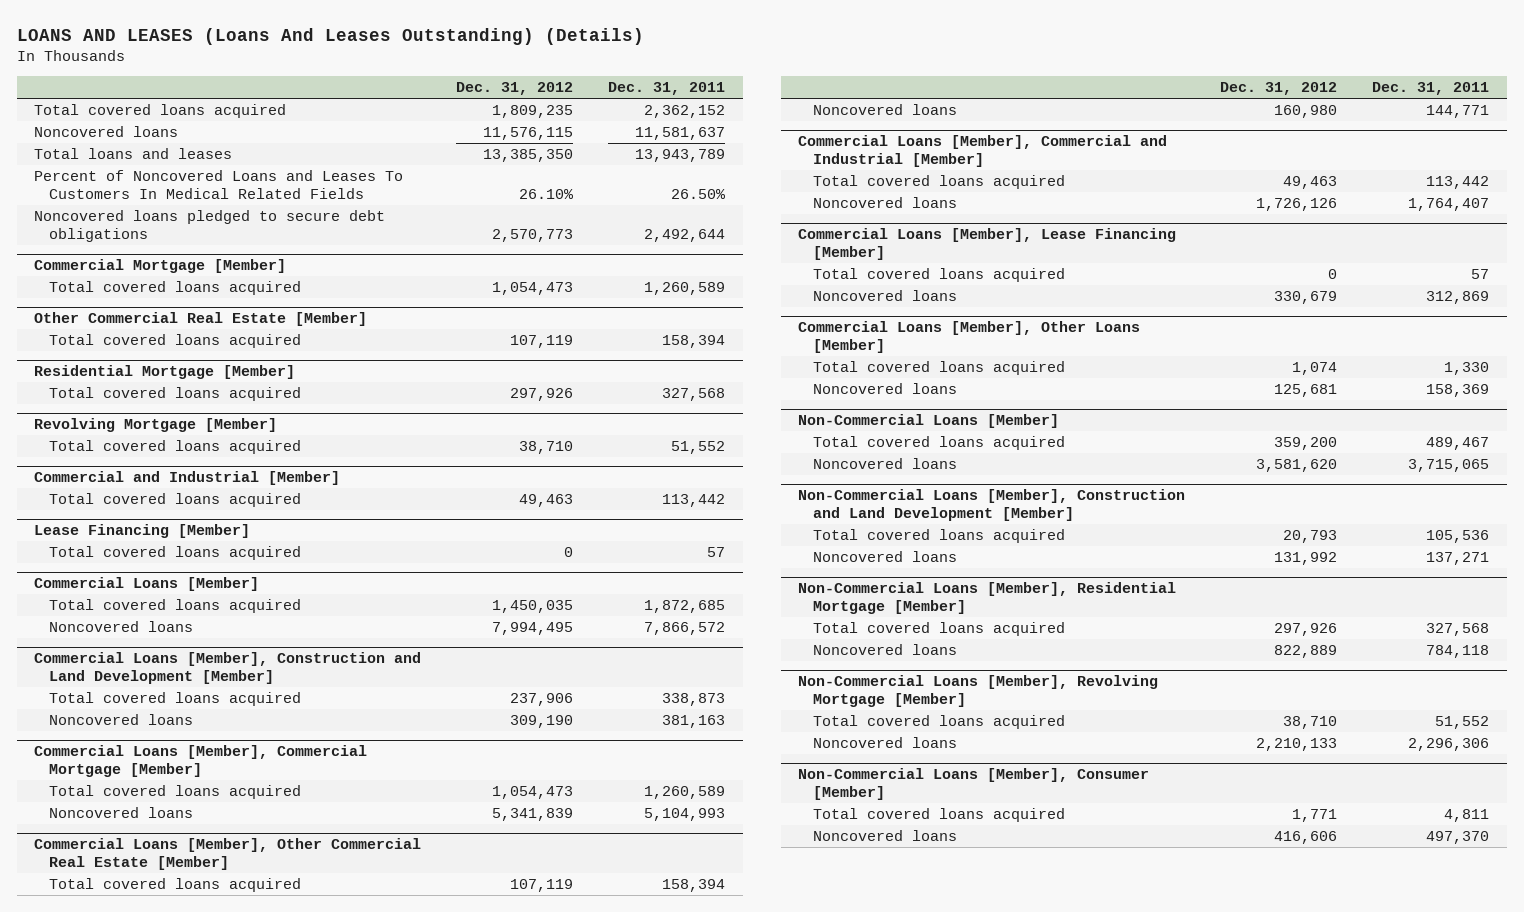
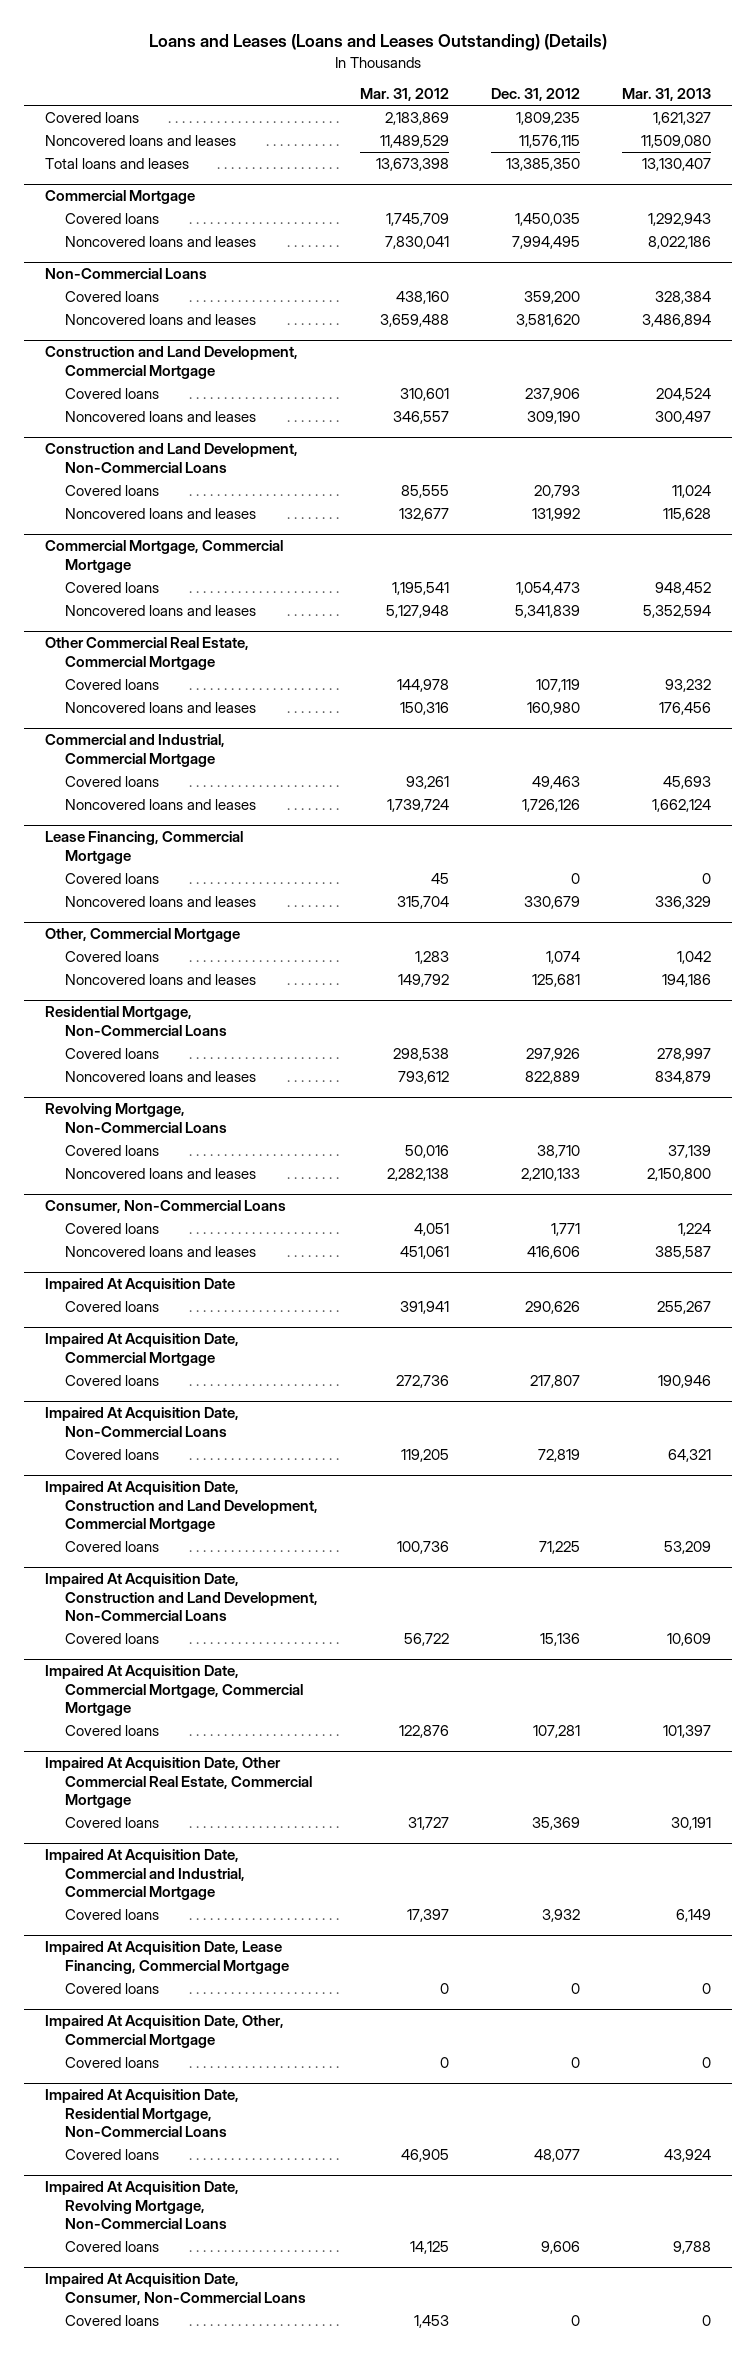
- LOANS AND LEASES (Loans And Leases Outstanding) (Details)
+ Loans and Leases (Loans and Leases Outstanding) (Details)
- | Dec. 31, 2012 | Dec. 31, 2011
+ | Mar. 31, 2012 | Dec. 31, 2012 | Mar. 31, 2013
- Total covered loans acquired | 1,809,235 | 2,362,152
- Noncovered loans | 11,576,115 | 11,581,637
+ Covered loans | 2,183,869 | 1,809,235 | 1,621,327
+ Noncovered loans and leases | 11,489,529 | 11,576,115 | 11,509,080
- Percent of Noncovered Loans and Leases To Customers In Medical Related Fields | 26.10% | 26.50%
- Noncovered loans pledged to secure debt obligations | 2,570,773 | 2,492,644
- Commercial Mortgage [Member]
- Total covered loans acquired | 1,054,473 | 1,260,589
- Other Commercial Real Estate [Member]
- Total covered loans acquired | 107,119 | 158,394
- Residential Mortgage [Member]
- Total covered loans acquired | 297,926 | 327,568
- Revolving Mortgage [Member]
- Total covered loans acquired | 38,710 | 51,552
- Commercial and Industrial [Member]
- Total covered loans acquired | 49,463 | 113,442
- Lease Financing [Member]
- Total covered loans acquired | 0 | 57
- Commercial Loans [Member]
- Total covered loans acquired | 1,450,035 | 1,872,685
- Noncovered loans | 7,994,495 | 7,866,572
- Commercial Loans [Member], Construction and Land Development [Member]
- Total covered loans acquired | 237,906 | 338,873
- Noncovered loans | 309,190 | 381,163
- Commercial Loans [Member], Commercial Mortgage [Member]
- Total covered loans acquired | 1,054,473 | 1,260,589
- Noncovered loans | 5,341,839 | 5,104,993
- Commercial Loans [Member], Other Commercial Real Estate [Member]
- Total covered loans acquired | 107,119 | 158,394
- Noncovered loans | 160,980 | 144,771
- Commercial Loans [Member], Commercial and Industrial [Member]
- Total covered loans acquired | 49,463 | 113,442
- Noncovered loans | 1,726,126 | 1,764,407
- Commercial Loans [Member], Lease Financing [Member]
- Total covered loans acquired | 0 | 57
- Noncovered loans | 330,679 | 312,869
- Commercial Loans [Member], Other Loans [Member]
- Total covered loans acquired | 1,074 | 1,330
- Noncovered loans | 125,681 | 158,369
- Non-Commercial Loans [Member]
- Total covered loans acquired | 359,200 | 489,467
- Noncovered loans | 3,581,620 | 3,715,065
- Non-Commercial Loans [Member], Construction and Land Development [Member]
- Total covered loans acquired | 20,793 | 105,536
- Noncovered loans | 131,992 | 137,271
- Non-Commercial Loans [Member], Residential Mortgage [Member]
- Total covered loans acquired | 297,926 | 327,568
- Noncovered loans | 822,889 | 784,118
- Non-Commercial Loans [Member], Revolving Mortgage [Member]
- Total covered loans acquired | 38,710 | 51,552
- Noncovered loans | 2,210,133 | 2,296,306
- Non-Commercial Loans [Member], Consumer [Member]
- Total covered loans acquired | 1,771 | 4,811
- Noncovered loans | 416,606 | 497,370
+ Commercial Mortgage
+ Covered loans | 1,745,709 | 1,450,035 | 1,292,943
+ Noncovered loans and leases | 7,830,041 | 7,994,495 | 8,022,186
+ Non-Commercial Loans
+ Covered loans | 438,160 | 359,200 | 328,384
+ Noncovered loans and leases | 3,659,488 | 3,581,620 | 3,486,894
+ Construction and Land Development, Commercial Mortgage
+ Covered loans | 310,601 | 237,906 | 204,524
+ Noncovered loans and leases | 346,557 | 309,190 | 300,497
+ Construction and Land Development, Non-Commercial Loans
+ Covered loans | 85,555 | 20,793 | 11,024
+ Noncovered loans and leases | 132,677 | 131,992 | 115,628
+ Commercial Mortgage, Commercial Mortgage
+ Covered loans | 1,195,541 | 1,054,473 | 948,452
+ Noncovered loans and leases | 5,127,948 | 5,341,839 | 5,352,594
+ Other Commercial Real Estate, Commercial Mortgage
+ Covered loans | 144,978 | 107,119 | 93,232
+ Noncovered loans and leases | 150,316 | 160,980 | 176,456
+ Commercial and Industrial, Commercial Mortgage
+ Covered loans | 93,261 | 49,463 | 45,693
+ Noncovered loans and leases | 1,739,724 | 1,726,126 | 1,662,124
+ Lease Financing, Commercial Mortgage
+ Covered loans | 45 | 0 | 0
+ Noncovered loans and leases | 315,704 | 330,679 | 336,329
+ Other, Commercial Mortgage
+ Covered loans | 1,283 | 1,074 | 1,042
+ Noncovered loans and leases | 149,792 | 125,681 | 194,186
+ Residential Mortgage, Non-Commercial Loans
+ Covered loans | 298,538 | 297,926 | 278,997
+ Noncovered loans and leases | 793,612 | 822,889 | 834,879
+ Revolving Mortgage, Non-Commercial Loans
+ Covered loans | 50,016 | 38,710 | 37,139
+ Noncovered loans and leases | 2,282,138 | 2,210,133 | 2,150,800
+ Consumer, Non-Commercial Loans
+ Covered loans | 4,051 | 1,771 | 1,224
+ Noncovered loans and leases | 451,061 | 416,606 | 385,587
+ Impaired At Acquisition Date
+ Covered loans | 391,941 | 290,626 | 255,267
+ Impaired At Acquisition Date, Commercial Mortgage
+ Covered loans | 272,736 | 217,807 | 190,946
+ Impaired At Acquisition Date, Non-Commercial Loans
+ Covered loans | 119,205 | 72,819 | 64,321
+ Impaired At Acquisition Date, Construction and Land Development, Commercial Mortgage
+ Covered loans | 100,736 | 71,225 | 53,209
+ Impaired At Acquisition Date, Construction and Land Development, Non-Commercial Loans
+ Covered loans | 56,722 | 15,136 | 10,609
+ Impaired At Acquisition Date, Commercial Mortgage, Commercial Mortgage
+ Covered loans | 122,876 | 107,281 | 101,397
+ Impaired At Acquisition Date, Other Commercial Real Estate, Commercial Mortgage
+ Covered loans | 31,727 | 35,369 | 30,191
+ Impaired At Acquisition Date, Commercial and Industrial, Commercial Mortgage
+ Covered loans | 17,397 | 3,932 | 6,149
+ Impaired At Acquisition Date, Lease Financing, Commercial Mortgage
+ Covered loans | 0 | 0 | 0
+ Impaired At Acquisition Date, Other, Commercial Mortgage
+ Covered loans | 0 | 0 | 0
+ Impaired At Acquisition Date, Residential Mortgage, Non-Commercial Loans
+ Covered loans | 46,905 | 48,077 | 43,924
+ Impaired At Acquisition Date, Revolving Mortgage, Non-Commercial Loans
+ Covered loans | 14,125 | 9,606 | 9,788
+ Impaired At Acquisition Date, Consumer, Non-Commercial Loans
+ Covered loans | 1,453 | 0 | 0

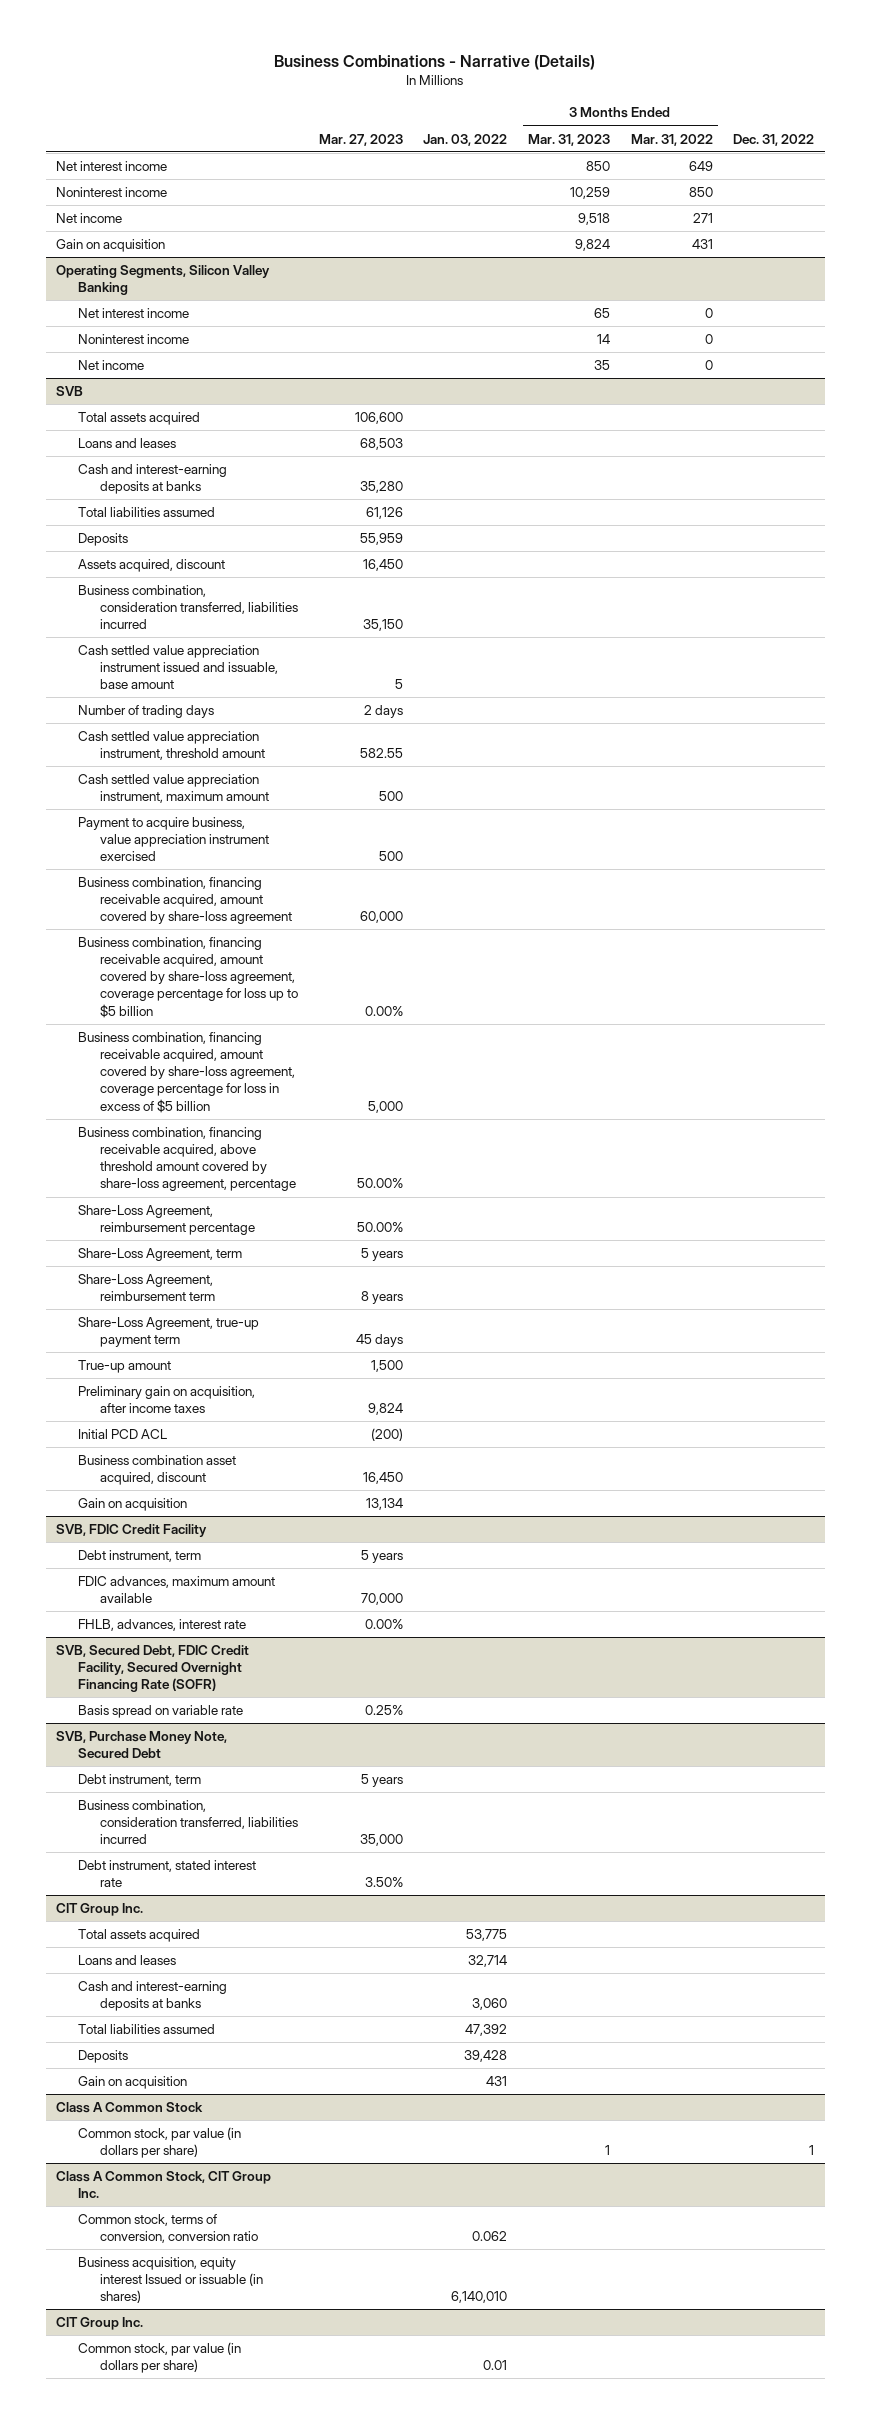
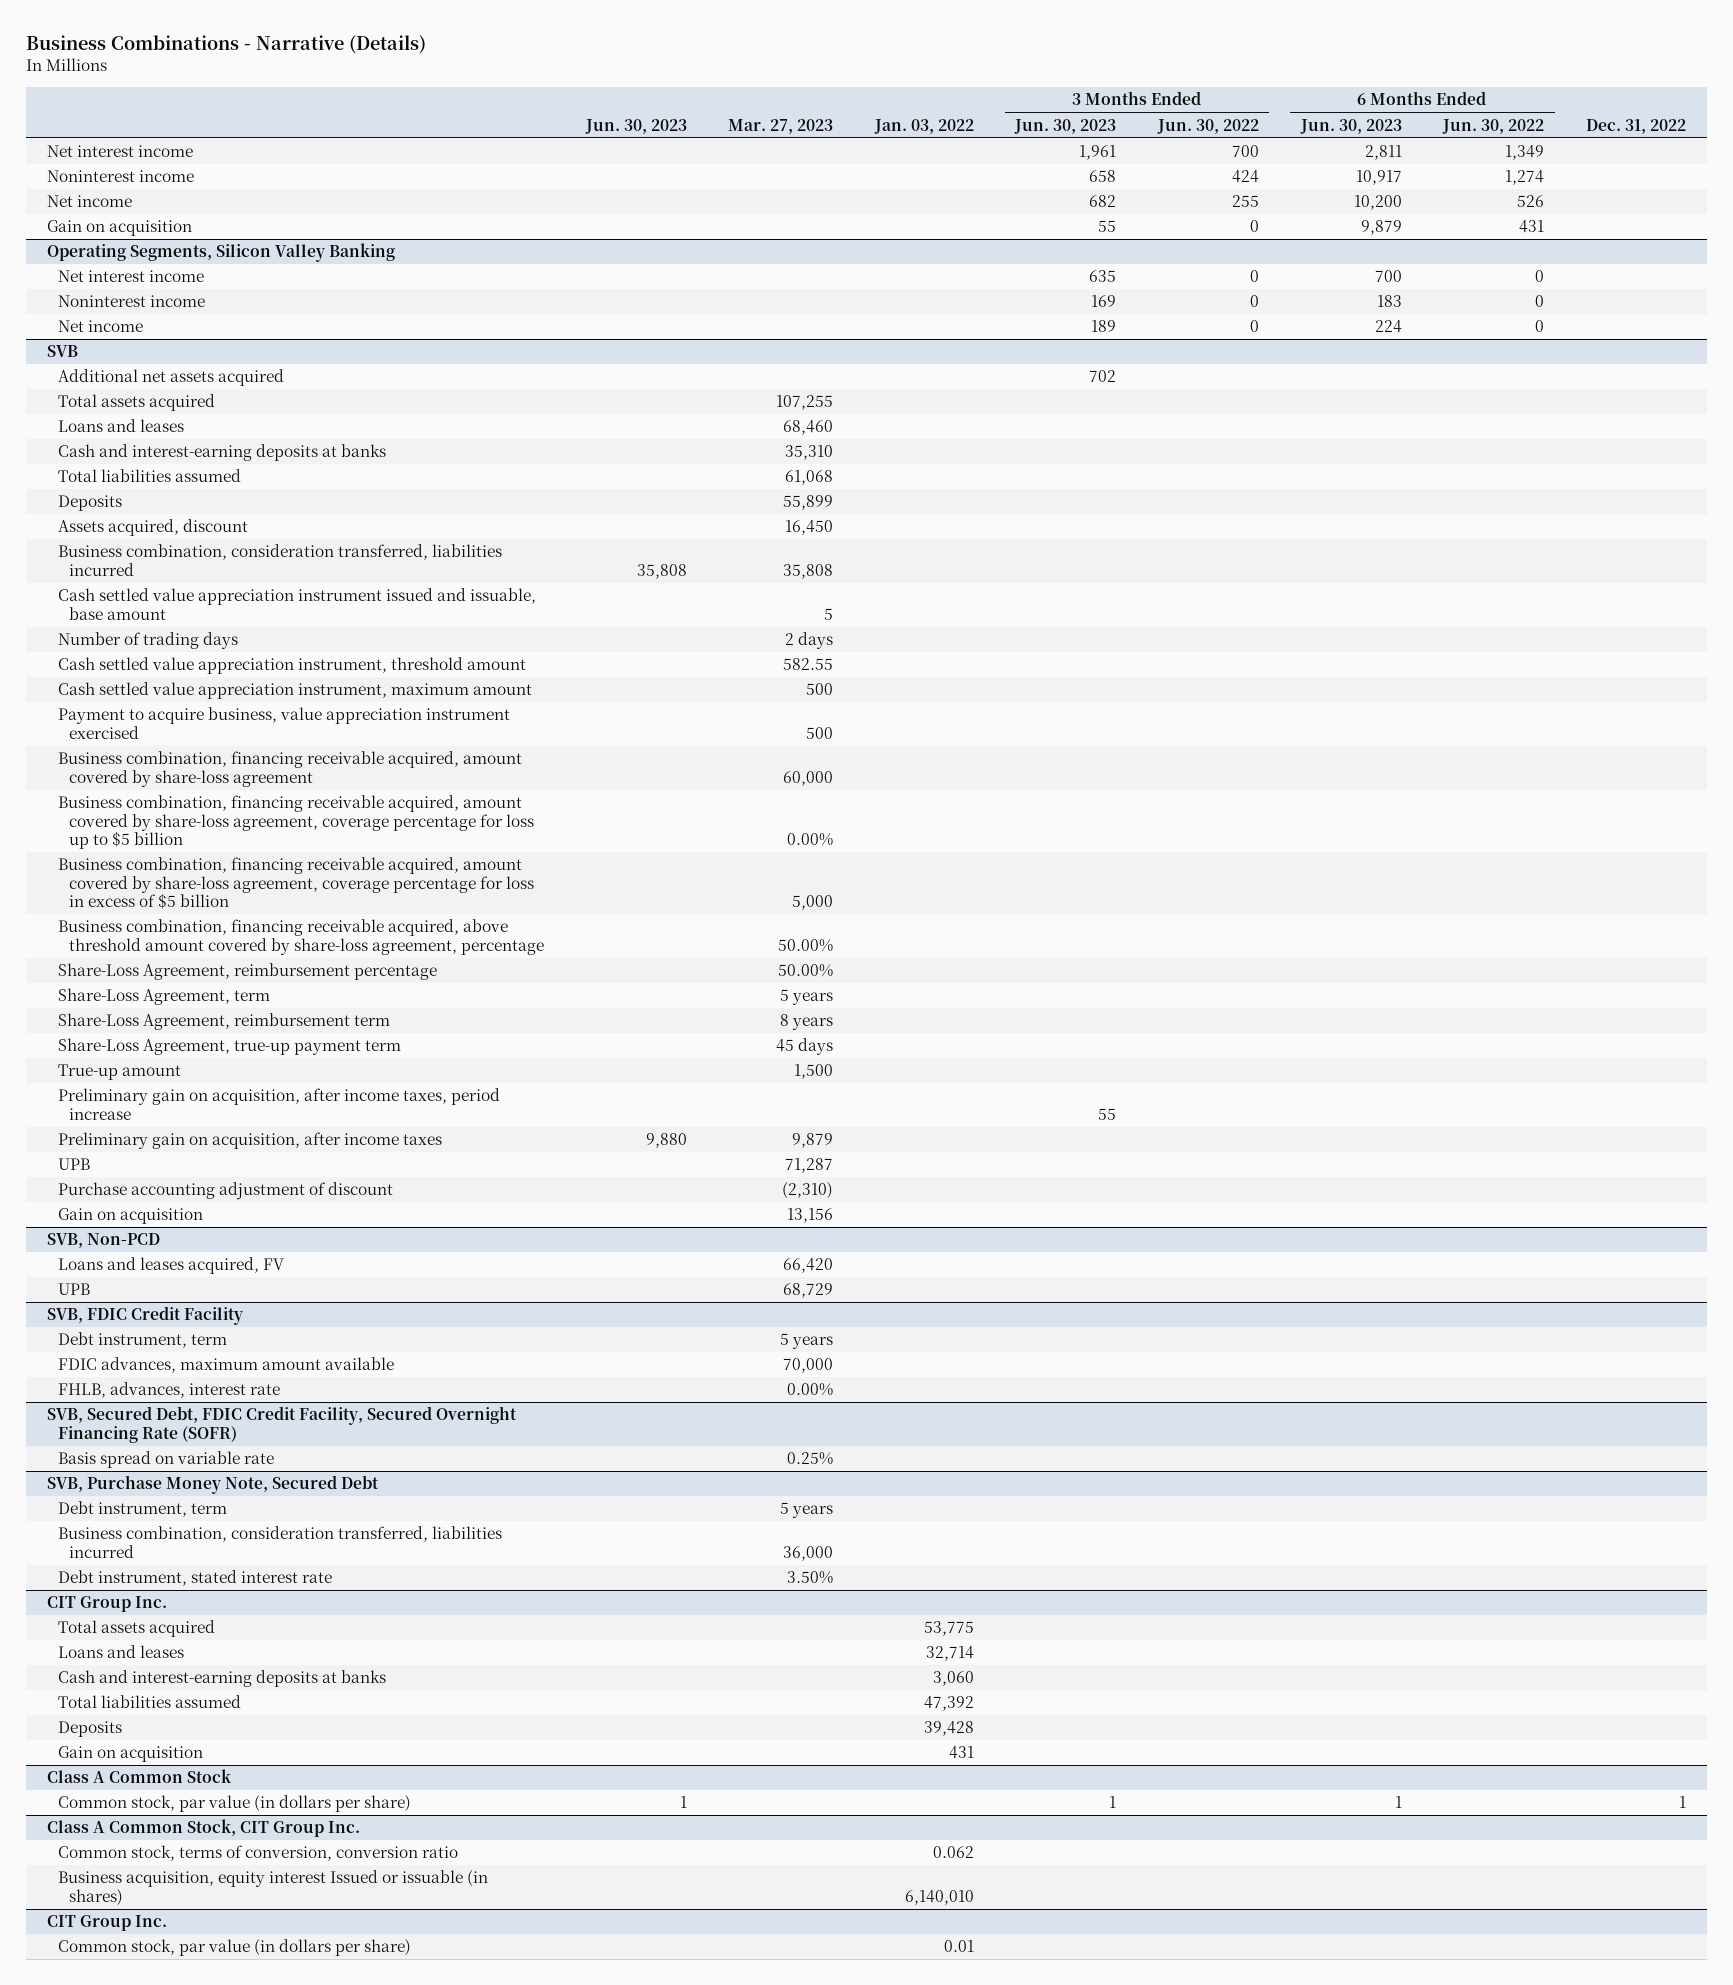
- | Mar. 27, 2023 | Jan. 03, 2022 | 3 Months Ended Mar. 31, 2023 | 3 Months Ended Mar. 31, 2022 | Dec. 31, 2022
+ | Jun. 30, 2023 | Mar. 27, 2023 | Jan. 03, 2022 | 3 Months Ended Jun. 30, 2023 | 3 Months Ended Jun. 30, 2022 | 6 Months Ended Jun. 30, 2023 | 6 Months Ended Jun. 30, 2022 | Dec. 31, 2022
@ SVB
- Total assets acquired | 106,600 | | | |
- Loans and leases | 68,503 | | | |
- Cash and interest-earning deposits at banks | 35,280 | | | |
- Total liabilities assumed | 61,126 | | | |
- Deposits | 55,959 | | | |
+ Additional net assets acquired | | | | 702 | | | |
+ Total assets acquired | | 107,255 | | | | | |
+ Loans and leases | | 68,460 | | | | | |
+ Cash and interest-earning deposits at banks | | 35,310 | | | | | |
+ Total liabilities assumed | | 61,068 | | | | | |
+ Deposits | | 55,899 | | | | | |
- Business combination, consideration transferred, liabilities incurred | 35,150 | | | |
+ Business combination, consideration transferred, liabilities incurred | 35,808 | 35,808 | | | | | |
- Preliminary gain on acquisition, after income taxes | 9,824 | | | |
- Initial PCD ACL | (200) | | | |
- Business combination asset acquired, discount | 16,450 | | | |
- Gain on acquisition | 13,134 | | | |
+ Preliminary gain on acquisition, after income taxes, period increase | | | | 55 | | | |
+ Preliminary gain on acquisition, after income taxes | 9,880 | 9,879 | | | | | |
+ UPB | | 71,287 | | | | | |
+ Purchase accounting adjustment of discount | | (2,310) | | | | | |
+ Gain on acquisition | | 13,156 | | | | | |
+ SVB, Non-PCD
+ Loans and leases acquired, FV | | 66,420 | | | | | |
+ UPB | | 68,729 | | | | | |
@ SVB, Purchase Money Note, Secured Debt
- Business combination, consideration transferred, liabilities incurred | 35,000 | | | |
+ Business combination, consideration transferred, liabilities incurred | | 36,000 | | | | | |

